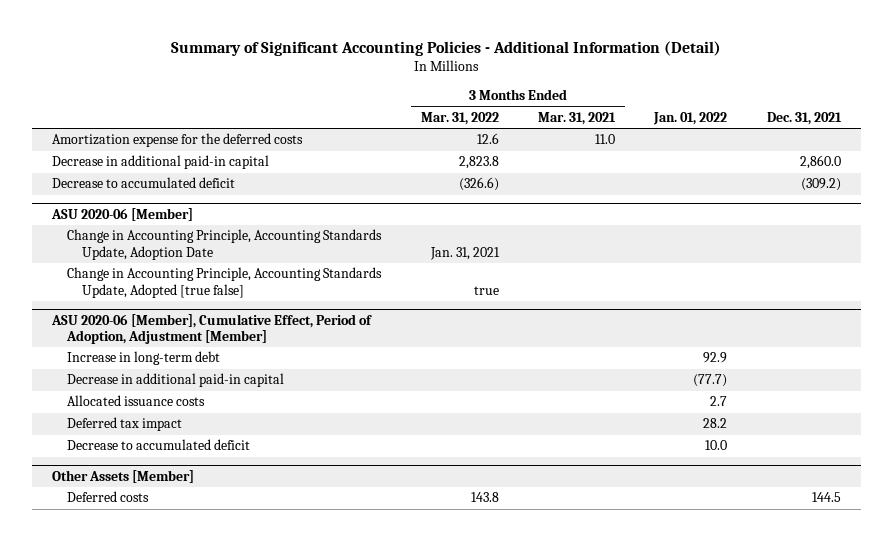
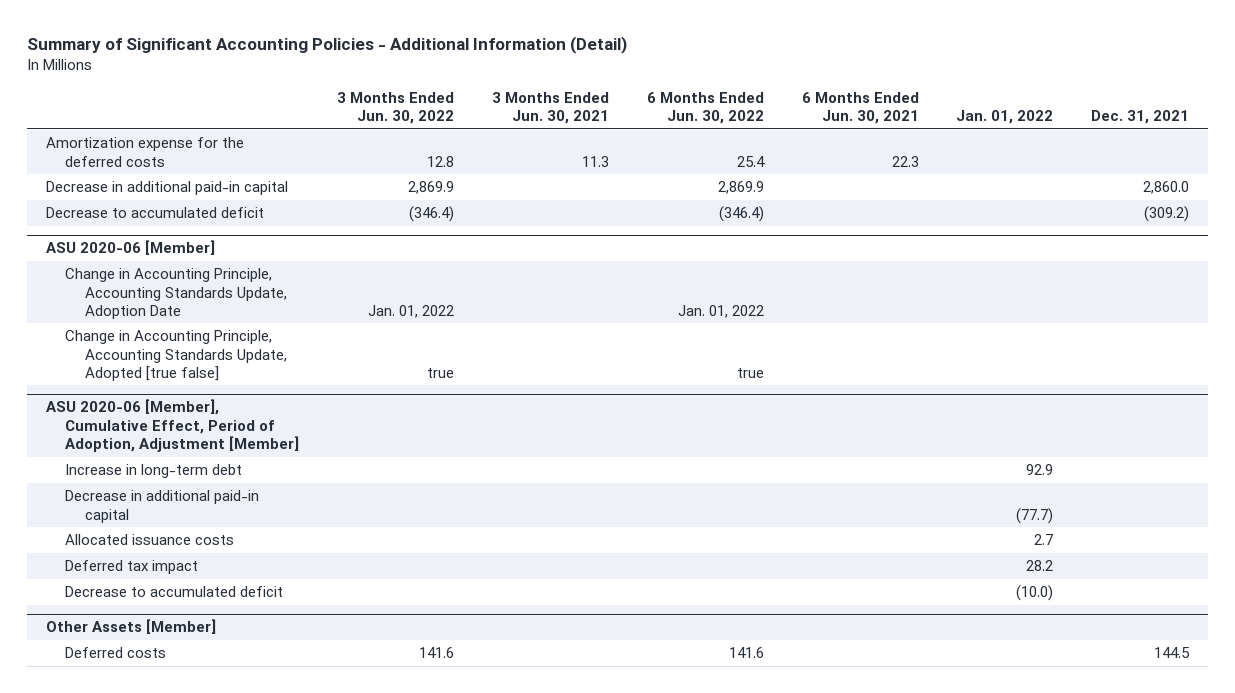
- | 3 Months Ended Mar. 31, 2022 | 3 Months Ended Mar. 31, 2021 | Jan. 01, 2022 | Dec. 31, 2021
+ | 3 Months Ended Jun. 30, 2022 | 3 Months Ended Jun. 30, 2021 | 6 Months Ended Jun. 30, 2022 | 6 Months Ended Jun. 30, 2021 | Jan. 01, 2022 | Dec. 31, 2021
@ ASU 2020-06 [Member], Cumulative Effect, Period of Adoption, Adjustment [Member]
- Decrease to accumulated deficit | | | 10.0 |
+ Decrease to accumulated deficit | | | | | (10.0) |

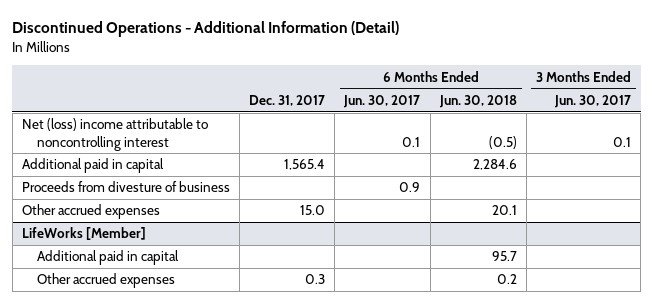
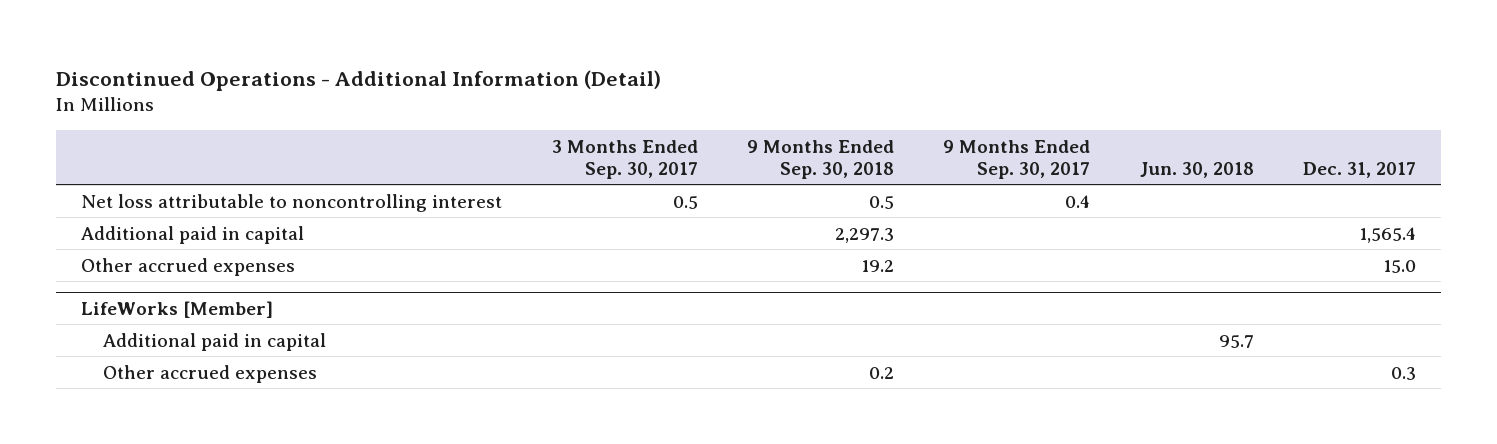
- | Dec. 31, 2017 | 6 Months Ended Jun. 30, 2017 | 6 Months Ended Jun. 30, 2018 | 3 Months Ended Jun. 30, 2017
+ | 3 Months Ended Sep. 30, 2017 | 9 Months Ended Sep. 30, 2018 | 9 Months Ended Sep. 30, 2017 | Jun. 30, 2018 | Dec. 31, 2017
- Net (loss) income attributable to noncontrolling interest | | 0.1 | (0.5) | 0.1
+ Net loss attributable to noncontrolling interest | 0.5 | 0.5 | 0.4 | |
- Proceeds from divesture of business | | 0.9 | |

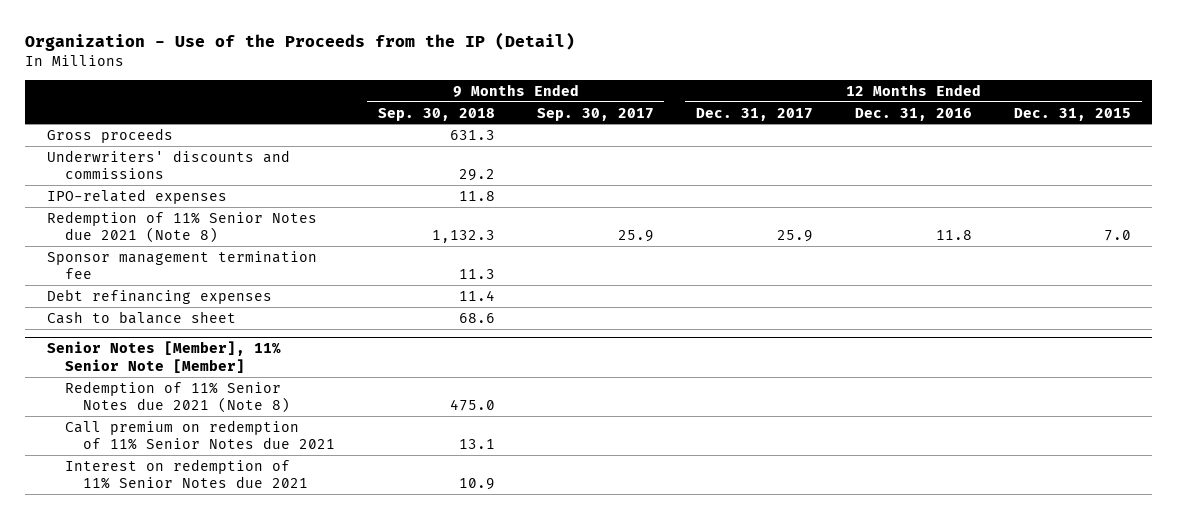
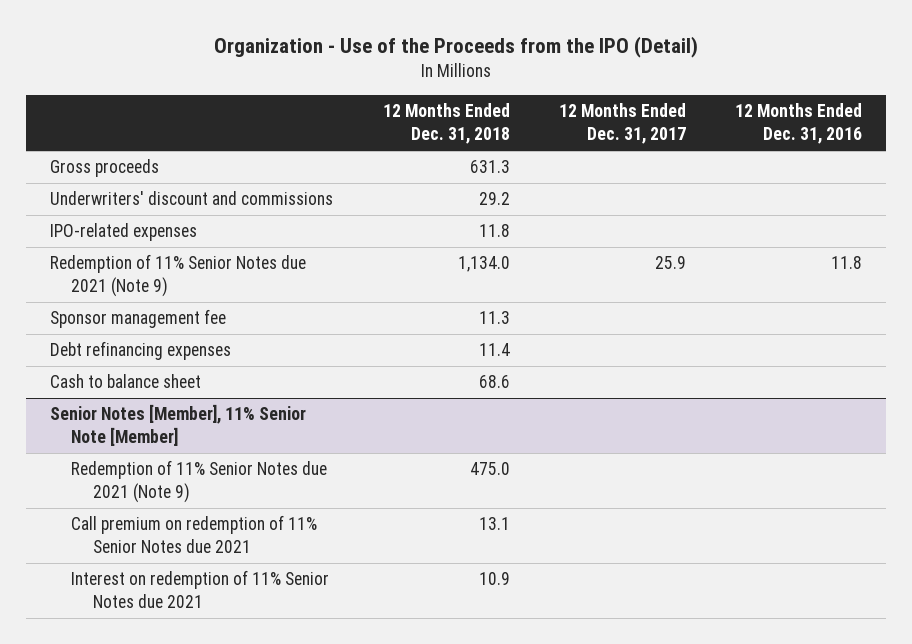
- Organization - Use of the Proceeds from the IP (Detail)
+ Organization - Use of the Proceeds from the IPO (Detail)
- | 9 Months Ended Sep. 30, 2018 | 9 Months Ended Sep. 30, 2017 | 12 Months Ended Dec. 31, 2017 | 12 Months Ended Dec. 31, 2016 | 12 Months Ended Dec. 31, 2015
+ | 12 Months Ended Dec. 31, 2018 | 12 Months Ended Dec. 31, 2017 | 12 Months Ended Dec. 31, 2016
- Underwriters' discounts and commissions | 29.2 | | | |
+ Underwriters' discount and commissions | 29.2 | |
- Redemption of 11% Senior Notes due 2021 (Note 8) | 1,132.3 | 25.9 | 25.9 | 11.8 | 7.0
- Sponsor management termination fee | 11.3 | | | |
+ Redemption of 11% Senior Notes due 2021 (Note 9) | 1,134.0 | 25.9 | 11.8
+ Sponsor management fee | 11.3 | |
@ Senior Notes [Member], 11% Senior Note [Member]
- Redemption of 11% Senior Notes due 2021 (Note 8) | 475.0 | | | |
+ Redemption of 11% Senior Notes due 2021 (Note 9) | 475.0 | |

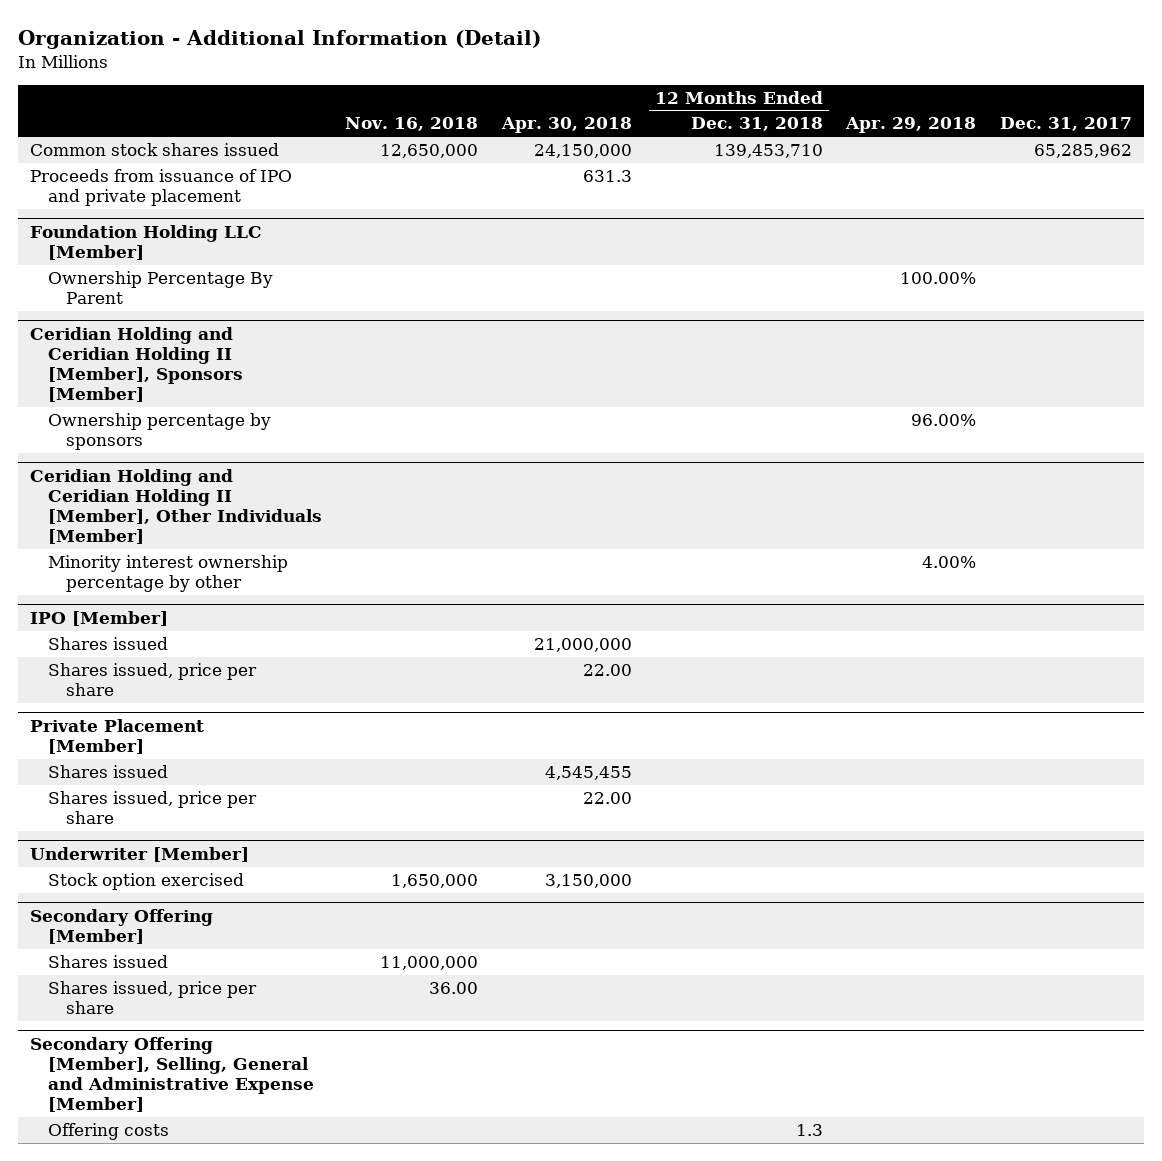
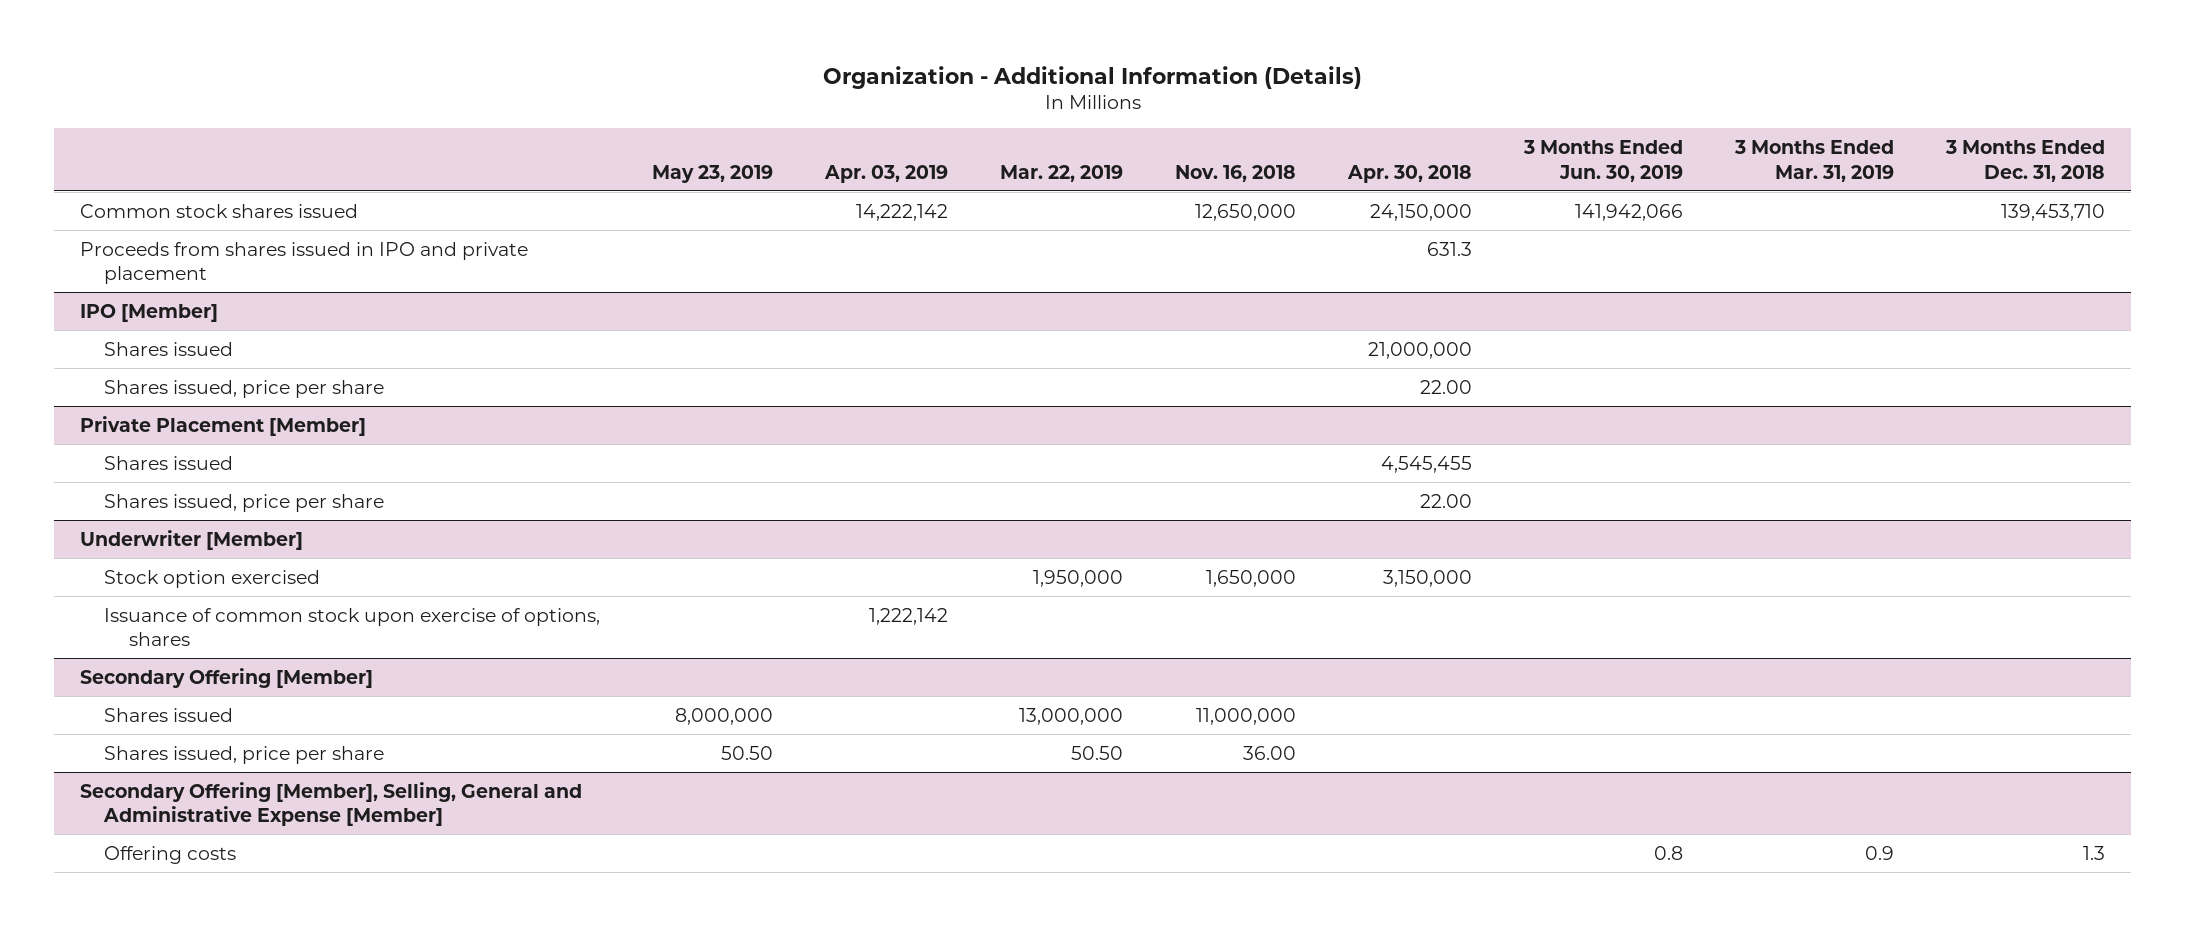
- Organization - Additional Information (Detail)
+ Organization - Additional Information (Details)
- | Nov. 16, 2018 | Apr. 30, 2018 | 12 Months Ended Dec. 31, 2018 | Apr. 29, 2018 | Dec. 31, 2017
+ | May 23, 2019 | Apr. 03, 2019 | Mar. 22, 2019 | Nov. 16, 2018 | Apr. 30, 2018 | 3 Months Ended Jun. 30, 2019 | 3 Months Ended Mar. 31, 2019 | 3 Months Ended Dec. 31, 2018
- Proceeds from issuance of IPO and private placement | | 631.3 | | |
- Foundation Holding LLC [Member]
- Ownership Percentage By Parent | | | | 100.00% |
- Ceridian Holding and Ceridian Holding II [Member], Sponsors [Member]
- Ownership percentage by sponsors | | | | 96.00% |
- Ceridian Holding and Ceridian Holding II [Member], Other Individuals [Member]
- Minority interest ownership percentage by other | | | | 4.00% |
+ Proceeds from shares issued in IPO and private placement | | | | | 631.3 | | |
@ Underwriter [Member]
+ Issuance of common stock upon exercise of options, shares | | 1,222,142 | | | | | |

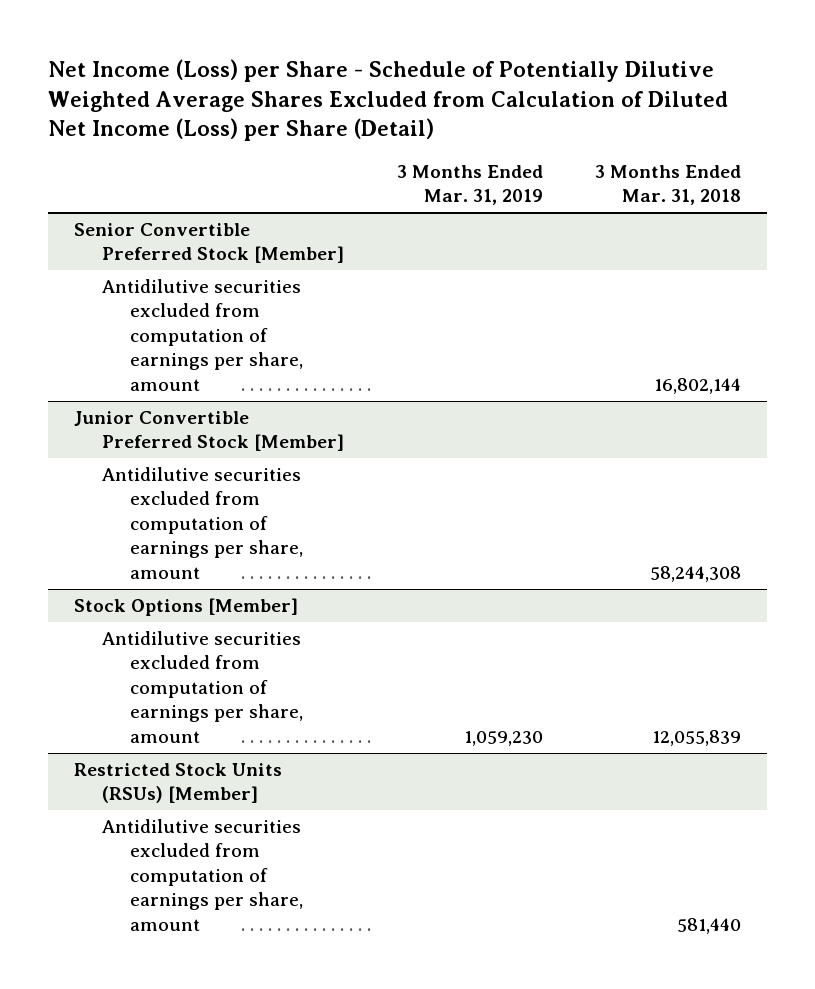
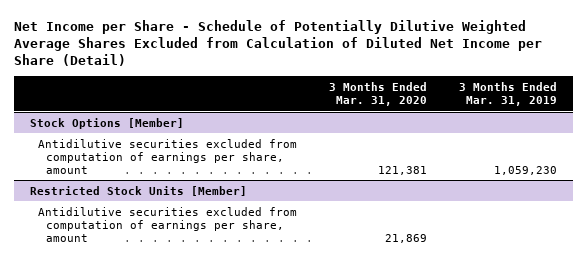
- Net Income (Loss) per Share - Schedule of Potentially Dilutive Weighted Average Shares Excluded from Calculation of Diluted Net Income (Loss) per Share (Detail)
+ Net Income per Share - Schedule of Potentially Dilutive Weighted Average Shares Excluded from Calculation of Diluted Net Income per Share (Detail)
- | 3 Months Ended Mar. 31, 2019 | 3 Months Ended Mar. 31, 2018
+ | 3 Months Ended Mar. 31, 2020 | 3 Months Ended Mar. 31, 2019
- Senior Convertible Preferred Stock [Member]
- Antidilutive securities excluded from computation of earnings per share, amount | | 16,802,144
- Junior Convertible Preferred Stock [Member]
- Antidilutive securities excluded from computation of earnings per share, amount | | 58,244,308
- Restricted Stock Units (RSUs) [Member]
+ Restricted Stock Units [Member]

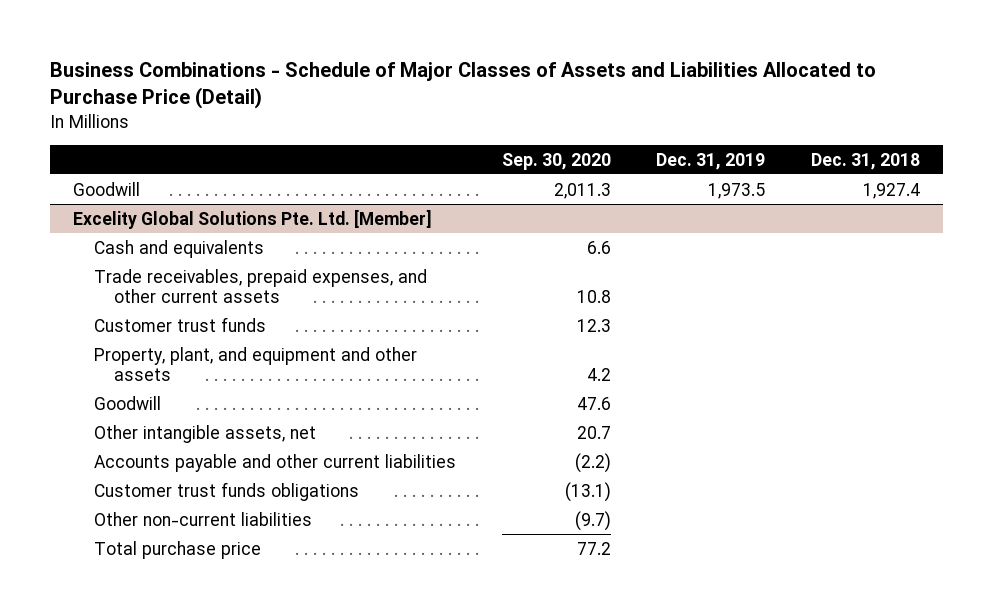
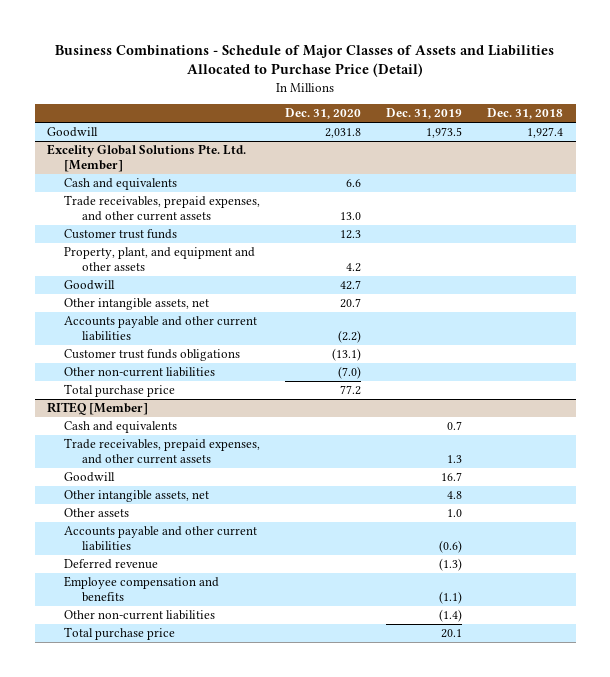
- | Sep. 30, 2020 | Dec. 31, 2019 | Dec. 31, 2018
+ | Dec. 31, 2020 | Dec. 31, 2019 | Dec. 31, 2018
+ RITEQ [Member]
+ Cash and equivalents | | 0.7 |
+ Trade receivables, prepaid expenses, and other current assets | | 1.3 |
+ Goodwill | | 16.7 |
+ Other intangible assets, net | | 4.8 |
+ Other assets | | 1.0 |
+ Accounts payable and other current liabilities | | (0.6) |
+ Deferred revenue | | (1.3) |
+ Employee compensation and benefits | | (1.1) |
+ Other non-current liabilities | | (1.4) |
+ Total purchase price | | 20.1 |

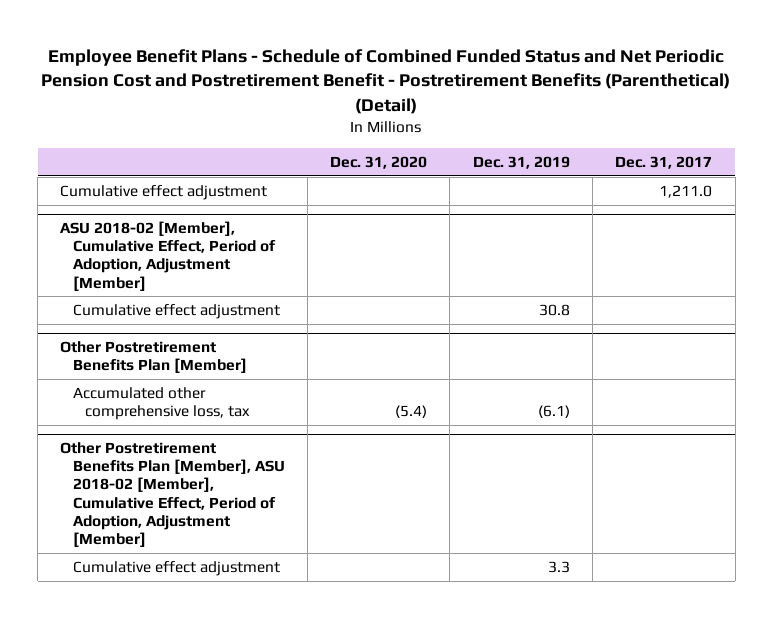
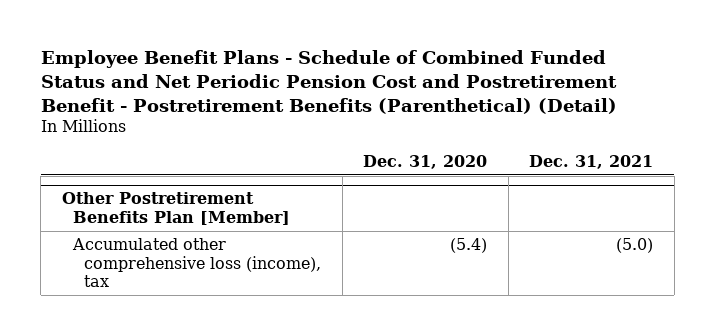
- | Dec. 31, 2020 | Dec. 31, 2019 | Dec. 31, 2017
+ | Dec. 31, 2020 | Dec. 31, 2021
- Cumulative effect adjustment | | | 1,211.0
- ASU 2018-02 [Member], Cumulative Effect, Period of Adoption, Adjustment [Member]
- Cumulative effect adjustment | | 30.8 |
@ Other Postretirement Benefits Plan [Member]
- Accumulated other comprehensive loss, tax | (5.4) | (6.1) |
- Other Postretirement Benefits Plan [Member], ASU 2018-02 [Member], Cumulative Effect, Period of Adoption, Adjustment [Member]
- Cumulative effect adjustment | | 3.3 |
@ Other Postretirement Benefits Plan [Member]
+ Accumulated other comprehensive loss (income), tax | (5.4) | (5.0)

